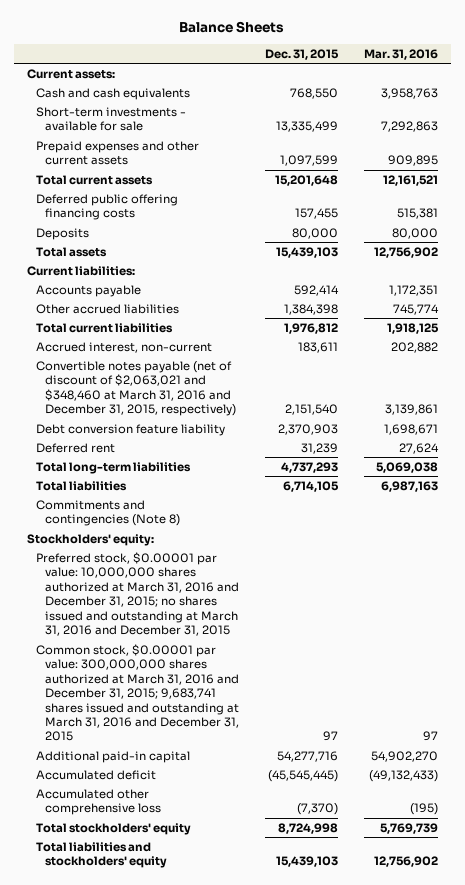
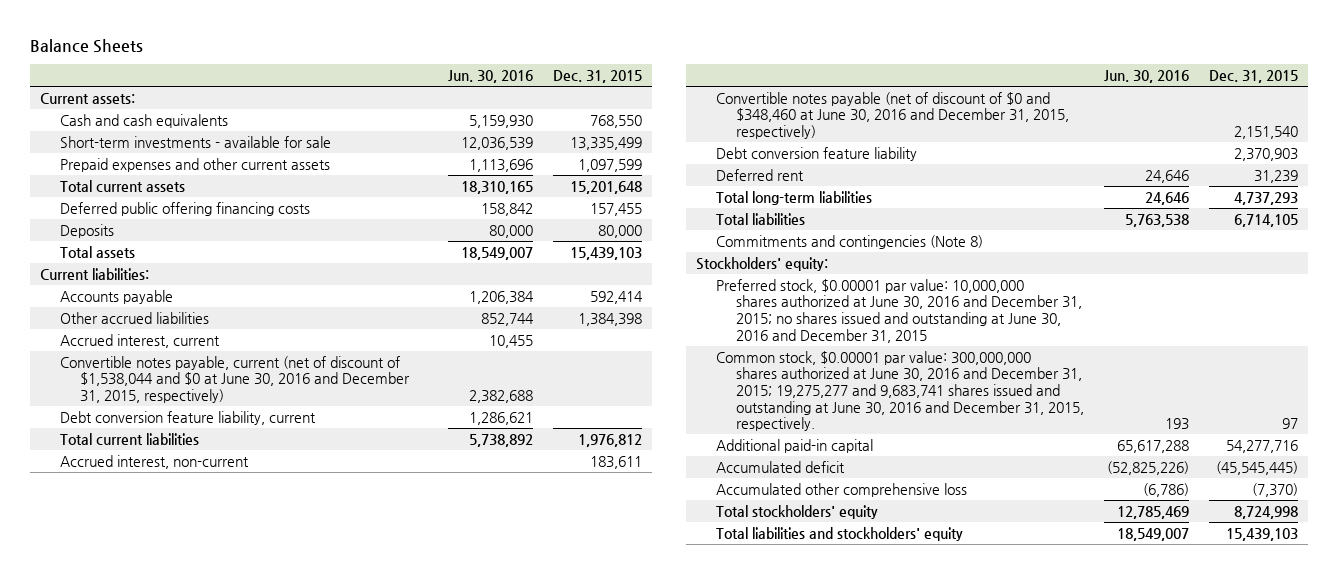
- | Dec. 31, 2015 | Mar. 31, 2016
+ | Jun. 30, 2016 | Dec. 31, 2015
+ Accrued interest, current | 10,455 |
+ Convertible notes payable, current (net of discount of $1,538,044 and $0 at June 30, 2016 and December 31, 2015, respectively) | 2,382,688 |
+ Debt conversion feature liability, current | 1,286,621 |
- Convertible notes payable (net of discount of $2,063,021 and $348,460 at March 31, 2016 and December 31, 2015, respectively) | 2,151,540 | 3,139,861
+ Convertible notes payable (net of discount of $0 and $348,460 at June 30, 2016 and December 31, 2015, respectively) | | 2,151,540
- Preferred stock, $0.00001 par value: 10,000,000 shares authorized at March 31, 2016 and December 31, 2015; no shares issued and outstanding at March 31, 2016 and December 31, 2015
- Common stock, $0.00001 par value: 300,000,000 shares authorized at March 31, 2016 and December 31, 2015; 9,683,741 shares issued and outstanding at March 31, 2016 and December 31, 2015 | 97 | 97
+ Preferred stock, $0.00001 par value: 10,000,000 shares authorized at June 30, 2016 and December 31, 2015; no shares issued and outstanding at June 30, 2016 and December 31, 2015
+ Common stock, $0.00001 par value: 300,000,000 shares authorized at June 30, 2016 and December 31, 2015; 19,275,277 and 9,683,741 shares issued and outstanding at June 30, 2016 and December 31, 2015, respectively. | 193 | 97

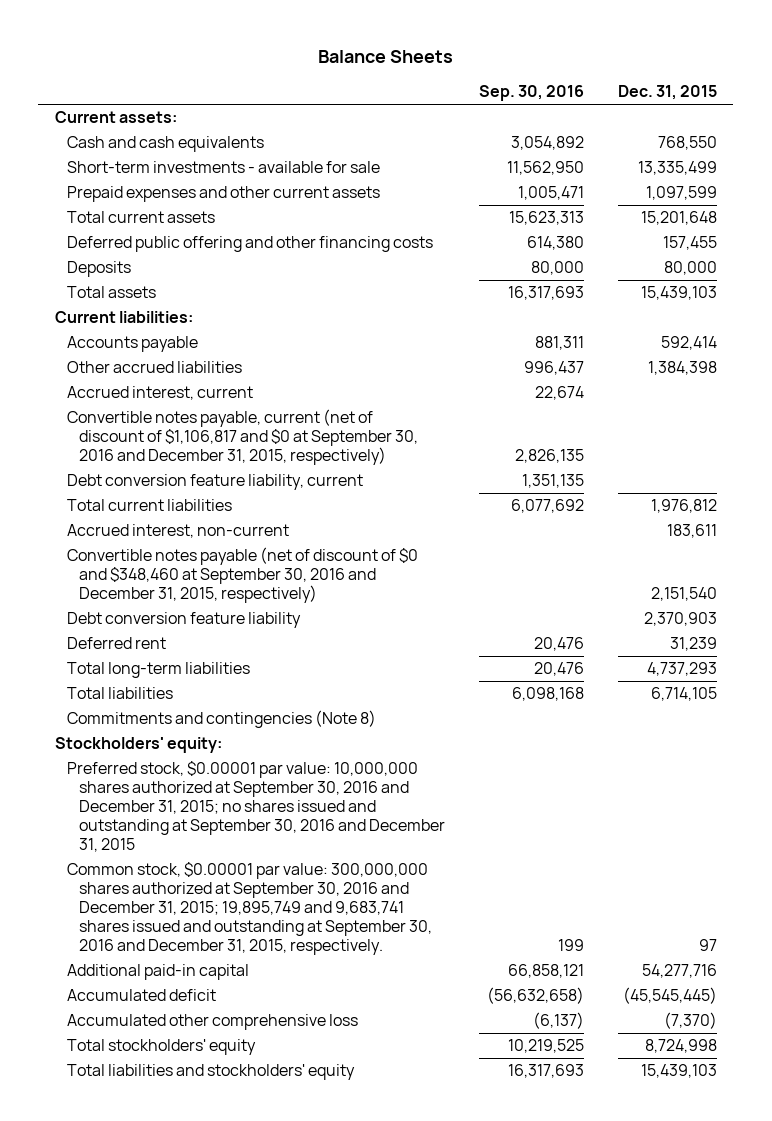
- | Jun. 30, 2016 | Dec. 31, 2015
+ | Sep. 30, 2016 | Dec. 31, 2015
- Deferred public offering financing costs | 158,842 | 157,455
+ Deferred public offering and other financing costs | 614,380 | 157,455
- Convertible notes payable, current (net of discount of $1,538,044 and $0 at June 30, 2016 and December 31, 2015, respectively) | 2,382,688 |
+ Convertible notes payable, current (net of discount of $1,106,817 and $0 at September 30, 2016 and December 31, 2015, respectively) | 2,826,135 |
- Convertible notes payable (net of discount of $0 and $348,460 at June 30, 2016 and December 31, 2015, respectively) | | 2,151,540
+ Convertible notes payable (net of discount of $0 and $348,460 at September 30, 2016 and December 31, 2015, respectively) | | 2,151,540
- Preferred stock, $0.00001 par value: 10,000,000 shares authorized at June 30, 2016 and December 31, 2015; no shares issued and outstanding at June 30, 2016 and December 31, 2015
- Common stock, $0.00001 par value: 300,000,000 shares authorized at June 30, 2016 and December 31, 2015; 19,275,277 and 9,683,741 shares issued and outstanding at June 30, 2016 and December 31, 2015, respectively. | 193 | 97
+ Preferred stock, $0.00001 par value: 10,000,000 shares authorized at September 30, 2016 and December 31, 2015; no shares issued and outstanding at September 30, 2016 and December 31, 2015
+ Common stock, $0.00001 par value: 300,000,000 shares authorized at September 30, 2016 and December 31, 2015; 19,895,749 and 9,683,741 shares issued and outstanding at September 30, 2016 and December 31, 2015, respectively. | 199 | 97

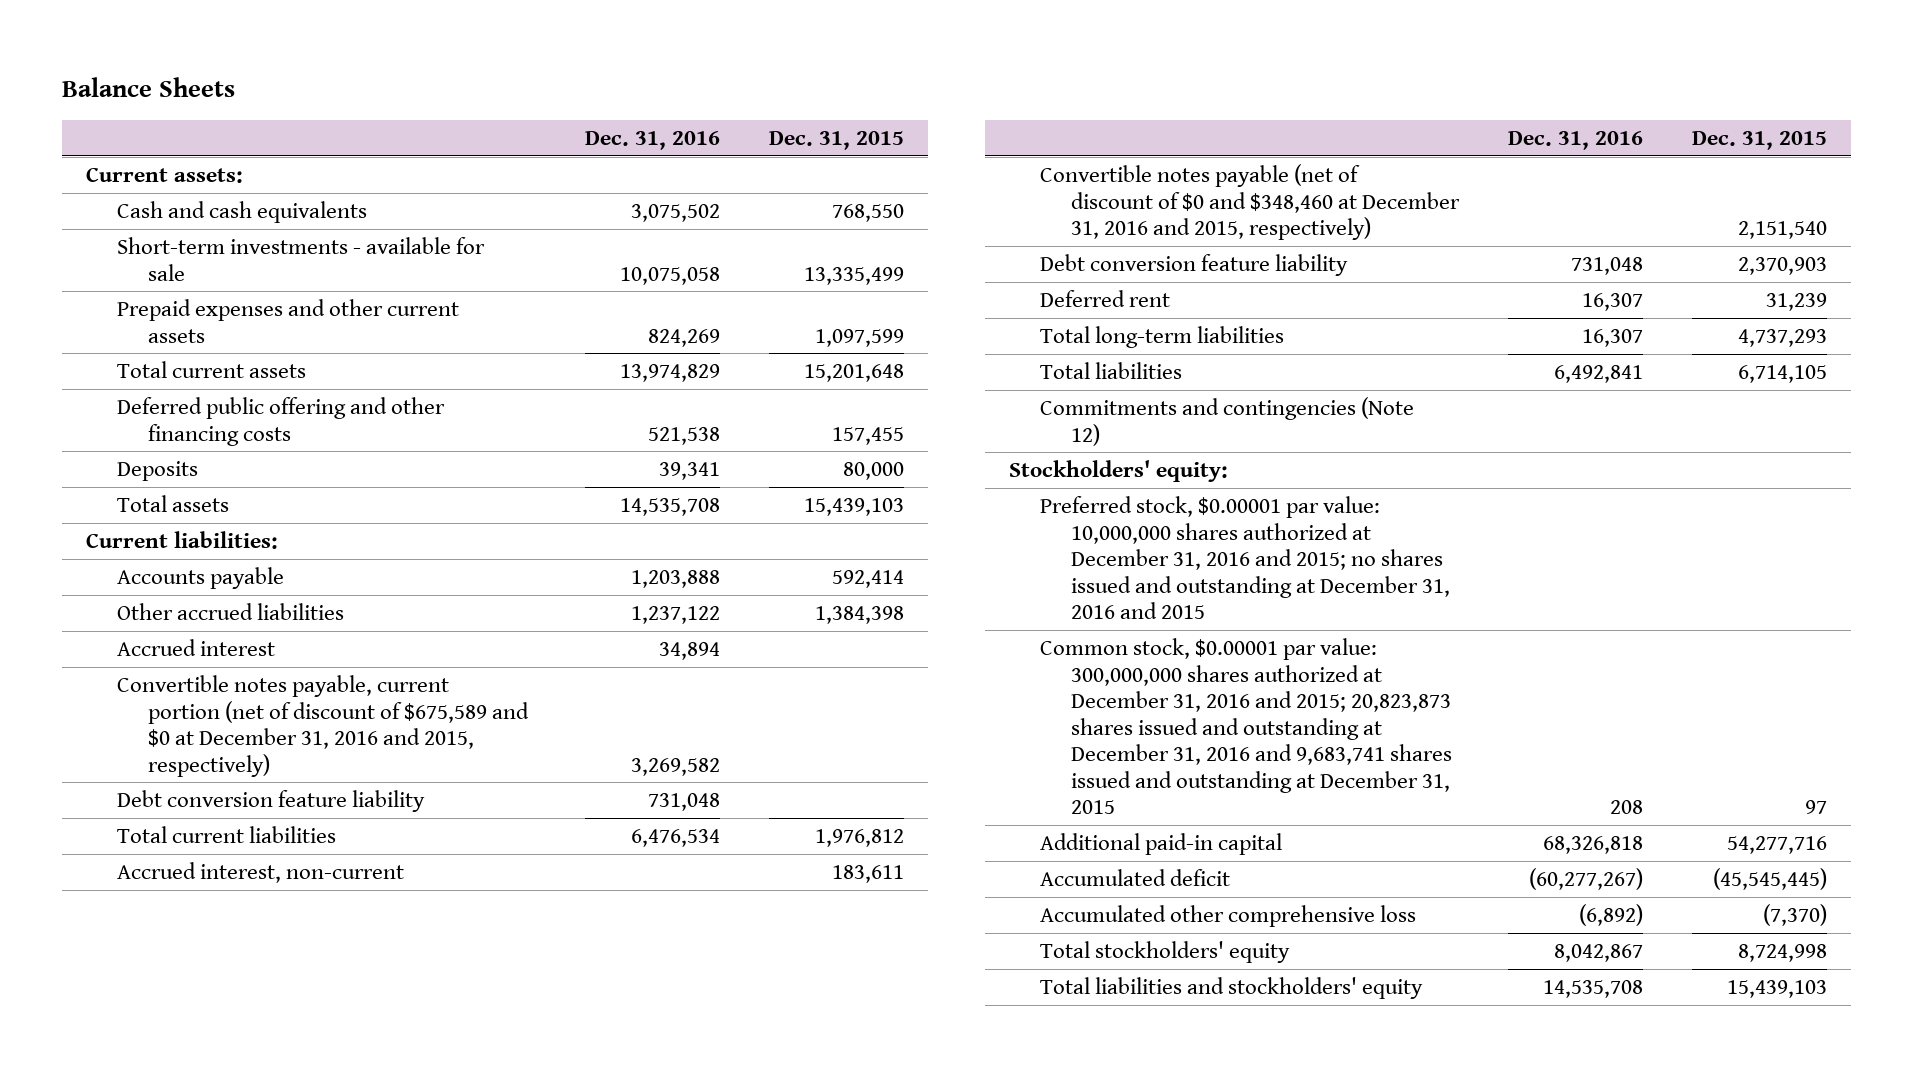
- | Sep. 30, 2016 | Dec. 31, 2015
+ | Dec. 31, 2016 | Dec. 31, 2015
- Accrued interest, current | 22,674 |
- Convertible notes payable, current (net of discount of $1,106,817 and $0 at September 30, 2016 and December 31, 2015, respectively) | 2,826,135 |
- Debt conversion feature liability, current | 1,351,135 |
+ Accrued interest | 34,894 |
+ Convertible notes payable, current portion (net of discount of $675,589 and $0 at December 31, 2016 and 2015, respectively) | 3,269,582 |
+ Debt conversion feature liability | 731,048 |
- Convertible notes payable (net of discount of $0 and $348,460 at September 30, 2016 and December 31, 2015, respectively) | | 2,151,540
+ Convertible notes payable (net of discount of $0 and $348,460 at December 31, 2016 and 2015, respectively) | | 2,151,540
- Commitments and contingencies (Note 8)
+ Commitments and contingencies (Note 12)
- Preferred stock, $0.00001 par value: 10,000,000 shares authorized at September 30, 2016 and December 31, 2015; no shares issued and outstanding at September 30, 2016 and December 31, 2015
- Common stock, $0.00001 par value: 300,000,000 shares authorized at September 30, 2016 and December 31, 2015; 19,895,749 and 9,683,741 shares issued and outstanding at September 30, 2016 and December 31, 2015, respectively. | 199 | 97
+ Preferred stock, $0.00001 par value: 10,000,000 shares authorized at December 31, 2016 and 2015; no shares issued and outstanding at December 31, 2016 and 2015
+ Common stock, $0.00001 par value: 300,000,000 shares authorized at December 31, 2016 and 2015; 20,823,873 shares issued and outstanding at December 31, 2016 and 9,683,741 shares issued and outstanding at December 31, 2015 | 208 | 97

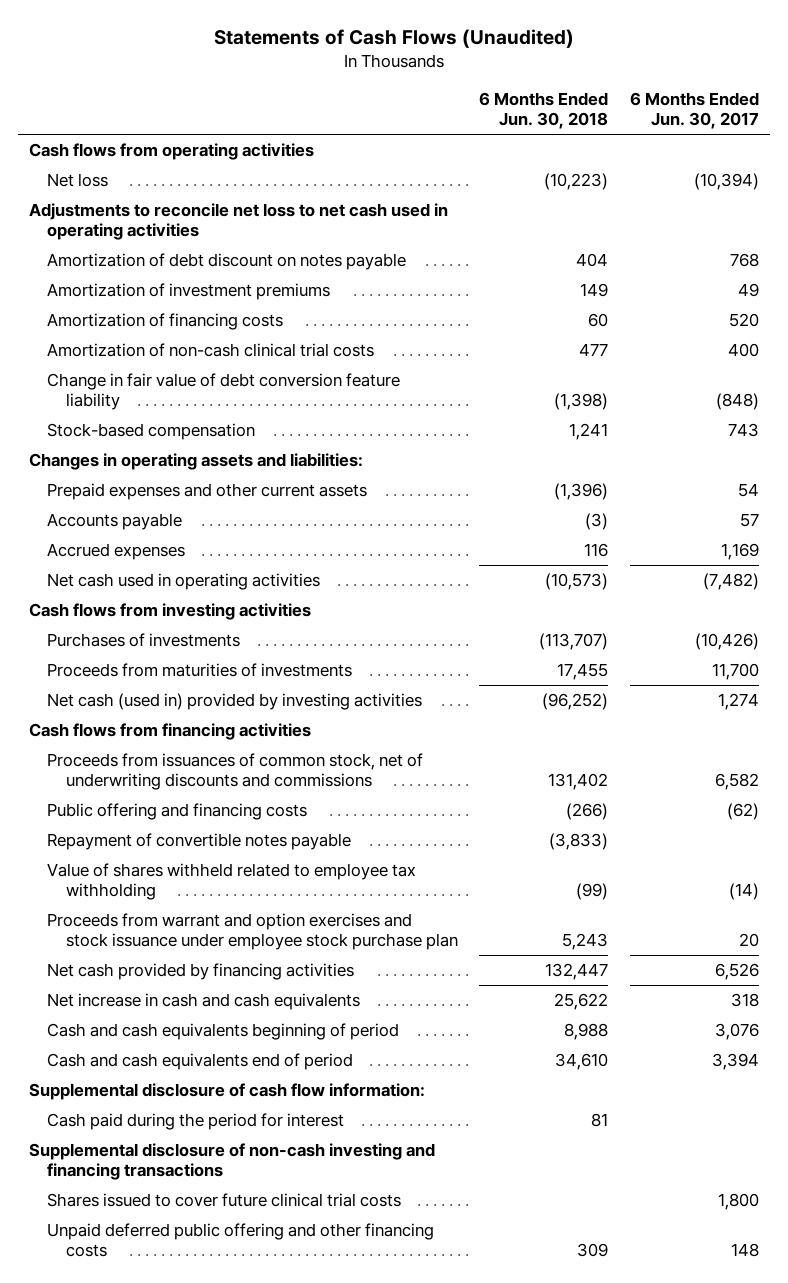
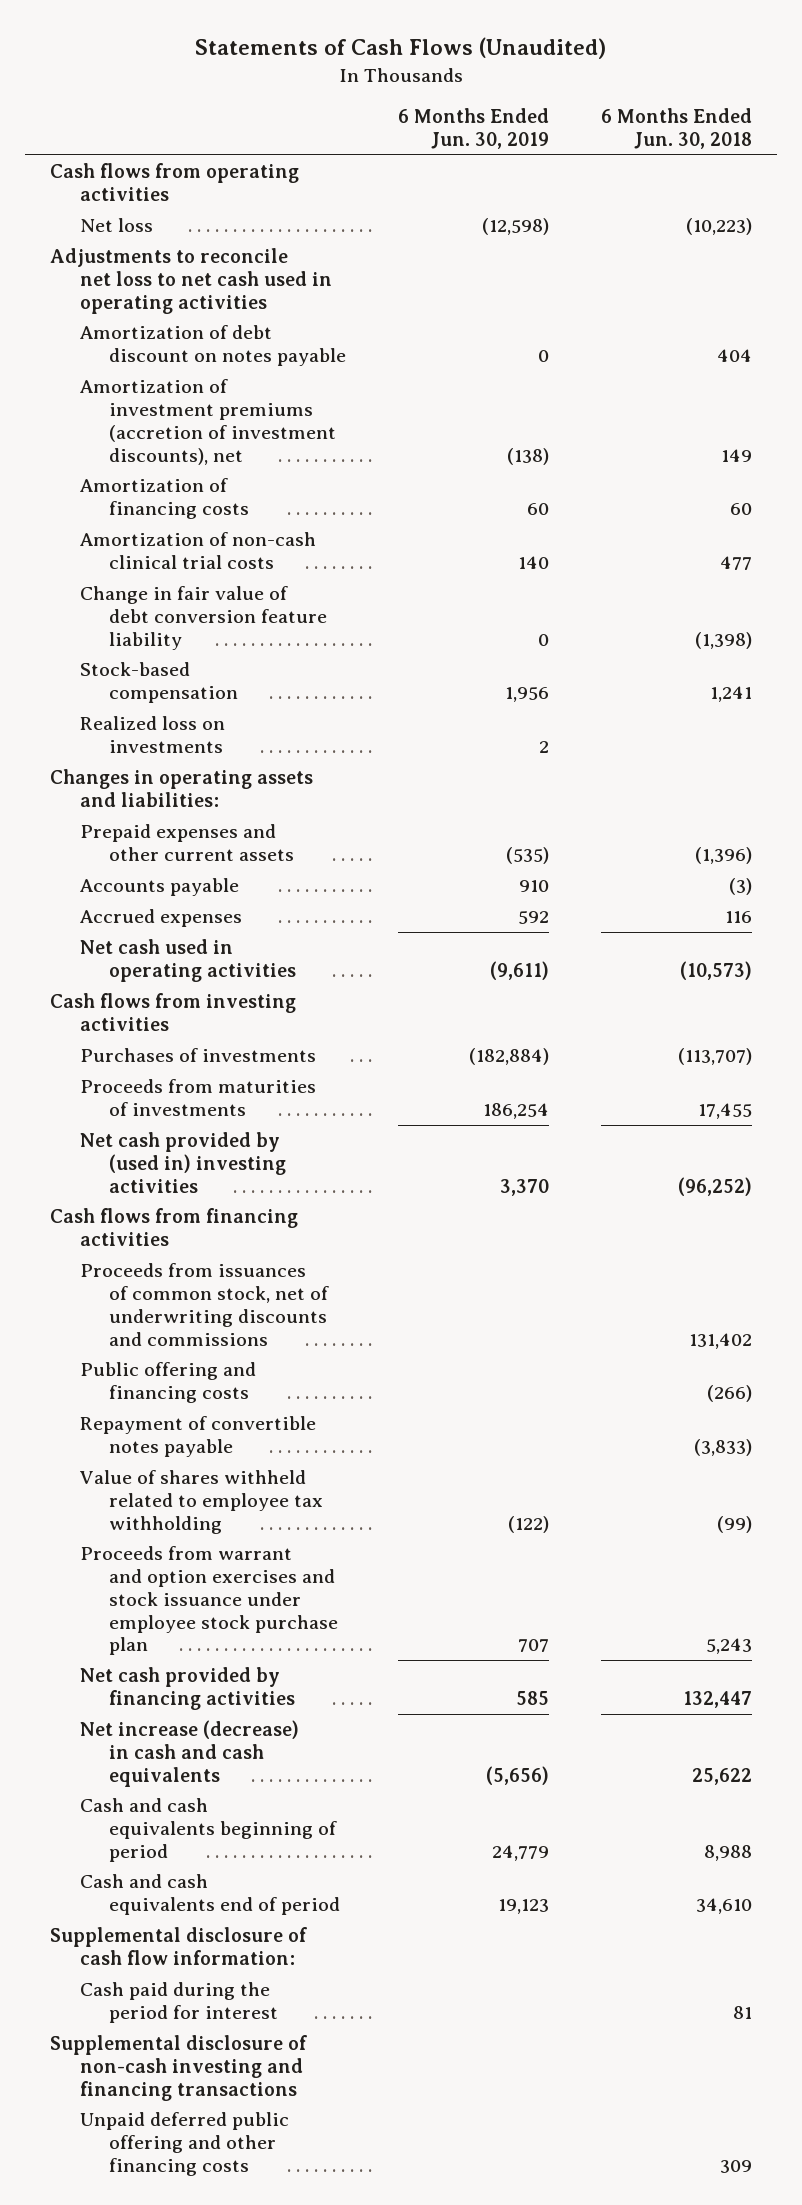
- | 6 Months Ended Jun. 30, 2018 | 6 Months Ended Jun. 30, 2017
+ | 6 Months Ended Jun. 30, 2019 | 6 Months Ended Jun. 30, 2018
- Amortization of investment premiums | 149 | 49
+ Amortization of investment premiums (accretion of investment discounts), net | (138) | 149
+ Realized loss on investments | 2 |
- Net cash (used in) provided by investing activities | (96,252) | 1,274
+ Net cash provided by (used in) investing activities | 3,370 | (96,252)
- Net increase in cash and cash equivalents | 25,622 | 318
+ Net increase (decrease) in cash and cash equivalents | (5,656) | 25,622
- Shares issued to cover future clinical trial costs | | 1,800

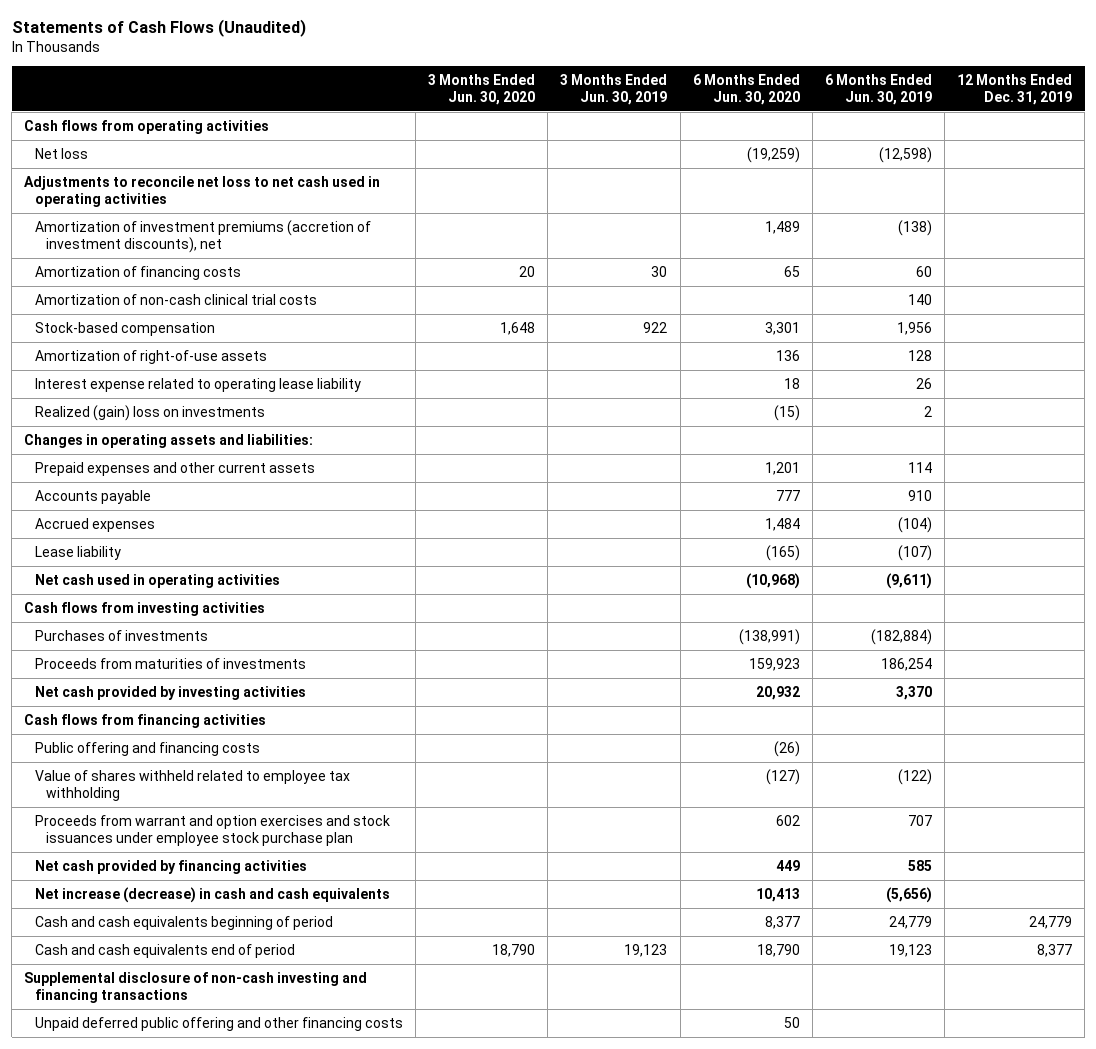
- | 6 Months Ended Jun. 30, 2019 | 6 Months Ended Jun. 30, 2018
+ | 3 Months Ended Jun. 30, 2020 | 3 Months Ended Jun. 30, 2019 | 6 Months Ended Jun. 30, 2020 | 6 Months Ended Jun. 30, 2019 | 12 Months Ended Dec. 31, 2019
- Amortization of debt discount on notes payable | 0 | 404
- Change in fair value of debt conversion feature liability | 0 | (1,398)
- Realized loss on investments | 2 |
+ Amortization of right-of-use assets | | | 136 | 128 |
+ Interest expense related to operating lease liability | | | 18 | 26 |
+ Realized (gain) loss on investments | | | (15) | 2 |
- Prepaid expenses and other current assets | (535) | (1,396)
+ Prepaid expenses and other current assets | | | 1,201 | 114 |
- Accrued expenses | 592 | 116
+ Accrued expenses | | | 1,484 | (104) |
+ Lease liability | | | (165) | (107) |
- Net cash provided by (used in) investing activities | 3,370 | (96,252)
+ Net cash provided by investing activities | | | 20,932 | 3,370 |
- Proceeds from issuances of common stock, net of underwriting discounts and commissions | | 131,402
- Repayment of convertible notes payable | | (3,833)
- Proceeds from warrant and option exercises and stock issuance under employee stock purchase plan | 707 | 5,243
+ Proceeds from warrant and option exercises and stock issuances under employee stock purchase plan | | | 602 | 707 |
- Supplemental disclosure of cash flow information:
- Cash paid during the period for interest | | 81

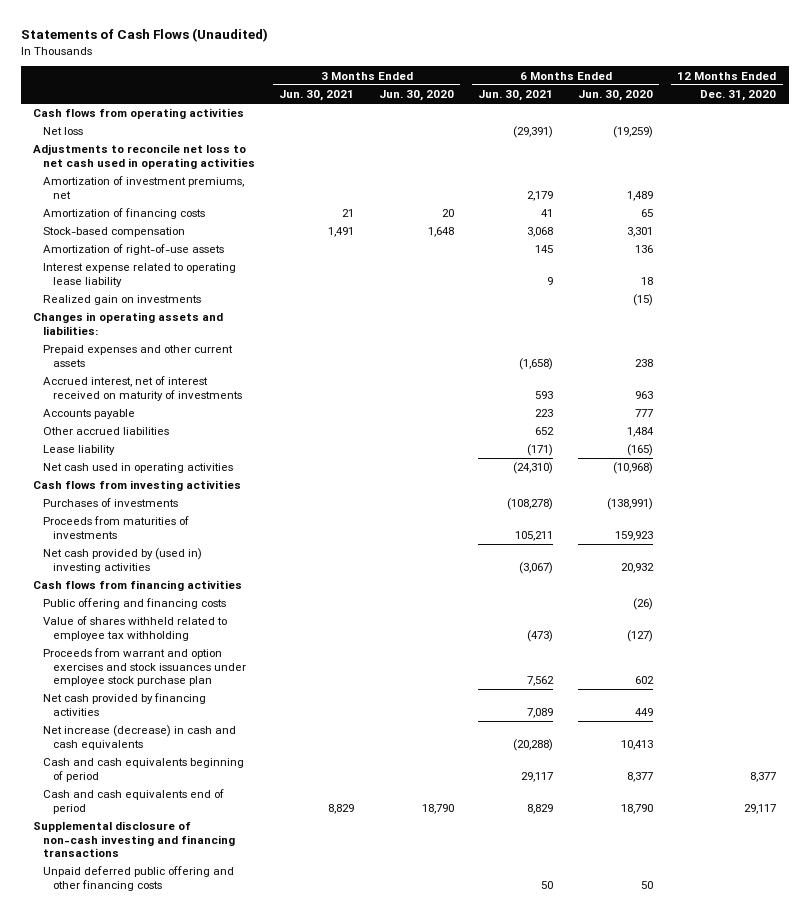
- | 3 Months Ended Jun. 30, 2020 | 3 Months Ended Jun. 30, 2019 | 6 Months Ended Jun. 30, 2020 | 6 Months Ended Jun. 30, 2019 | 12 Months Ended Dec. 31, 2019
+ | 3 Months Ended Jun. 30, 2021 | 3 Months Ended Jun. 30, 2020 | 6 Months Ended Jun. 30, 2021 | 6 Months Ended Jun. 30, 2020 | 12 Months Ended Dec. 31, 2020
- Amortization of investment premiums (accretion of investment discounts), net | | | 1,489 | (138) |
+ Amortization of investment premiums, net | | | 2,179 | 1,489 |
- Amortization of non-cash clinical trial costs | | | | 140 |
- Realized (gain) loss on investments | | | (15) | 2 |
+ Realized gain on investments | | | | (15) |
- Prepaid expenses and other current assets | | | 1,201 | 114 |
+ Prepaid expenses and other current assets | | | (1,658) | 238 |
+ Accrued interest, net of interest received on maturity of investments | | | 593 | 963 |
- Accrued expenses | | | 1,484 | (104) |
+ Other accrued liabilities | | | 652 | 1,484 |
- Net cash provided by investing activities | | | 20,932 | 3,370 |
+ Net cash provided by (used in) investing activities | | | (3,067) | 20,932 |

